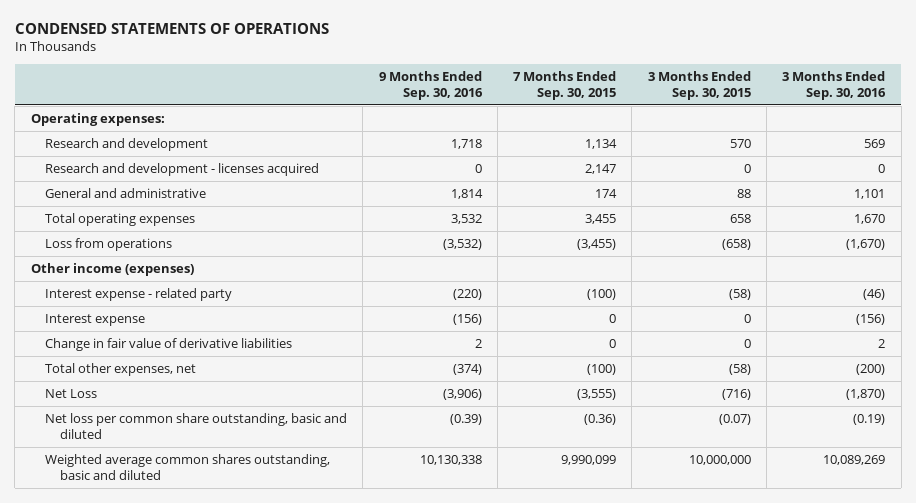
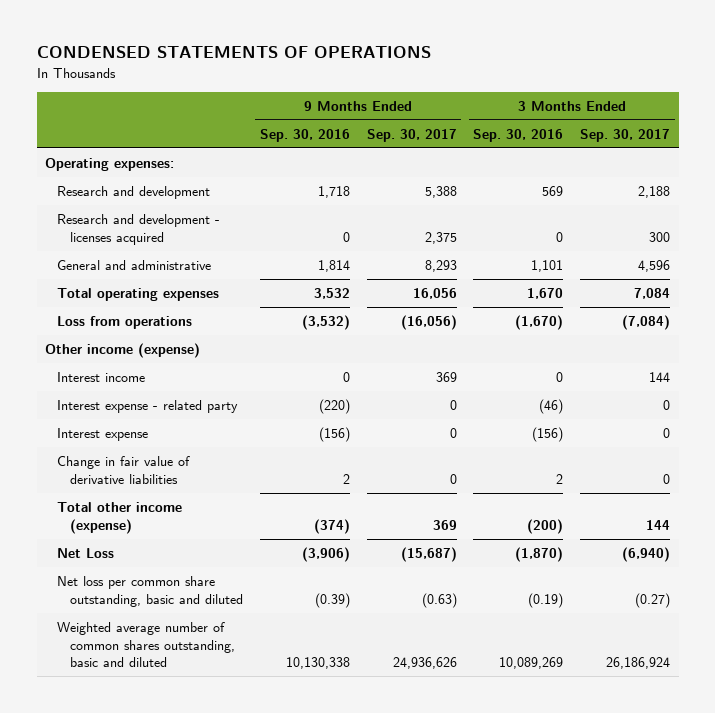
- | 9 Months Ended Sep. 30, 2016 | 7 Months Ended Sep. 30, 2015 | 3 Months Ended Sep. 30, 2015 | 3 Months Ended Sep. 30, 2016
+ | 9 Months Ended Sep. 30, 2016 | 9 Months Ended Sep. 30, 2017 | 3 Months Ended Sep. 30, 2016 | 3 Months Ended Sep. 30, 2017
- Other income (expenses)
+ Other income (expense)
+ Interest income | 0 | 369 | 0 | 144
- Total other expenses, net | (374) | (100) | (58) | (200)
+ Total other income (expense) | (374) | 369 | (200) | 144
- Weighted average common shares outstanding, basic and diluted | 10,130,338 | 9,990,099 | 10,000,000 | 10,089,269
+ Weighted average number of common shares outstanding, basic and diluted | 10,130,338 | 24,936,626 | 10,089,269 | 26,186,924

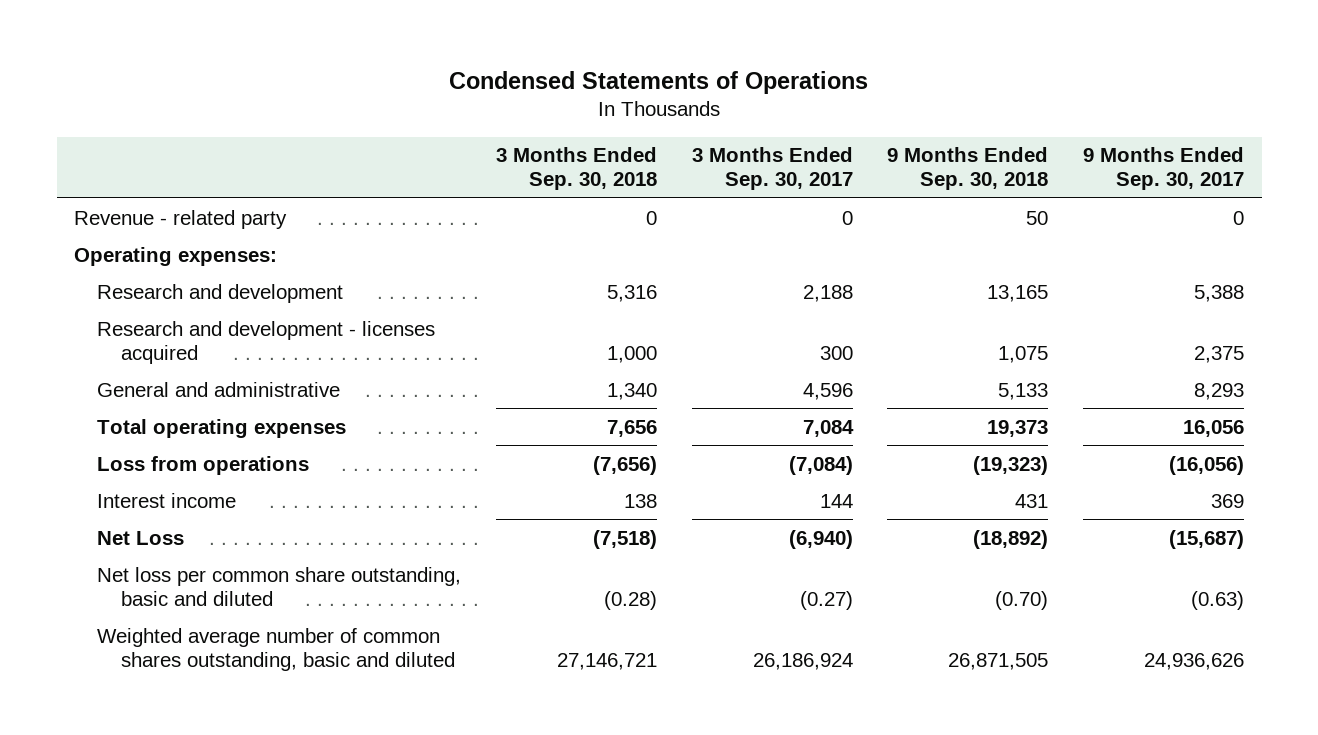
- CONDENSED STATEMENTS OF OPERATIONS
+ Condensed Statements of Operations
- | 9 Months Ended Sep. 30, 2016 | 9 Months Ended Sep. 30, 2017 | 3 Months Ended Sep. 30, 2016 | 3 Months Ended Sep. 30, 2017
+ | 3 Months Ended Sep. 30, 2018 | 3 Months Ended Sep. 30, 2017 | 9 Months Ended Sep. 30, 2018 | 9 Months Ended Sep. 30, 2017
+ Revenue - related party | 0 | 0 | 50 | 0
- Other income (expense)
- Interest expense - related party | (220) | 0 | (46) | 0
- Interest expense | (156) | 0 | (156) | 0
- Change in fair value of derivative liabilities | 2 | 0 | 2 | 0
- Total other income (expense) | (374) | 369 | (200) | 144

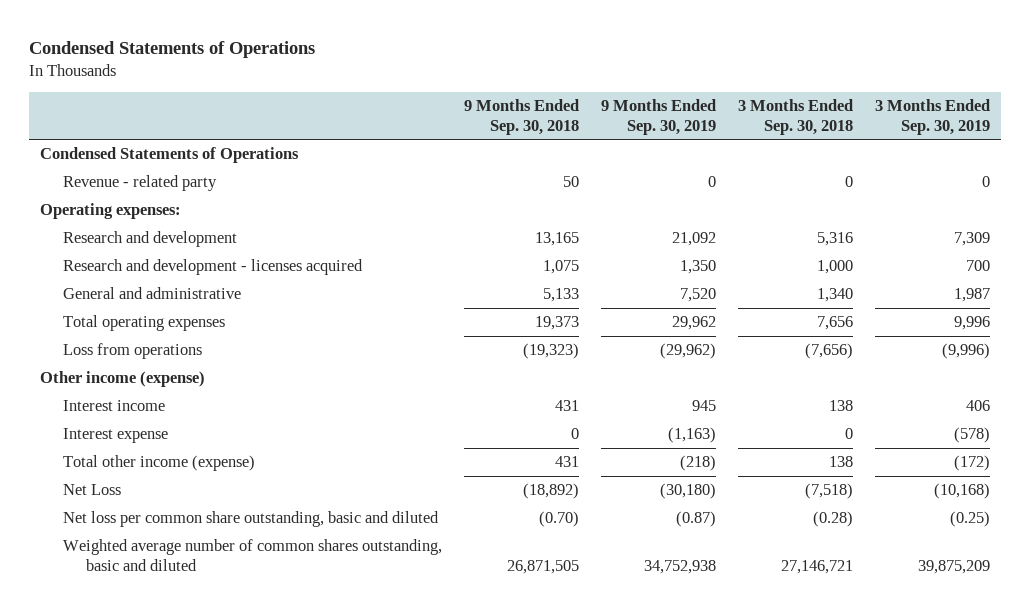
- | 3 Months Ended Sep. 30, 2018 | 3 Months Ended Sep. 30, 2017 | 9 Months Ended Sep. 30, 2018 | 9 Months Ended Sep. 30, 2017
+ | 9 Months Ended Sep. 30, 2018 | 9 Months Ended Sep. 30, 2019 | 3 Months Ended Sep. 30, 2018 | 3 Months Ended Sep. 30, 2019
+ Condensed Statements of Operations
+ Other income (expense)
+ Interest expense | 0 | (1,163) | 0 | (578)
+ Total other income (expense) | 431 | (218) | 138 | (172)

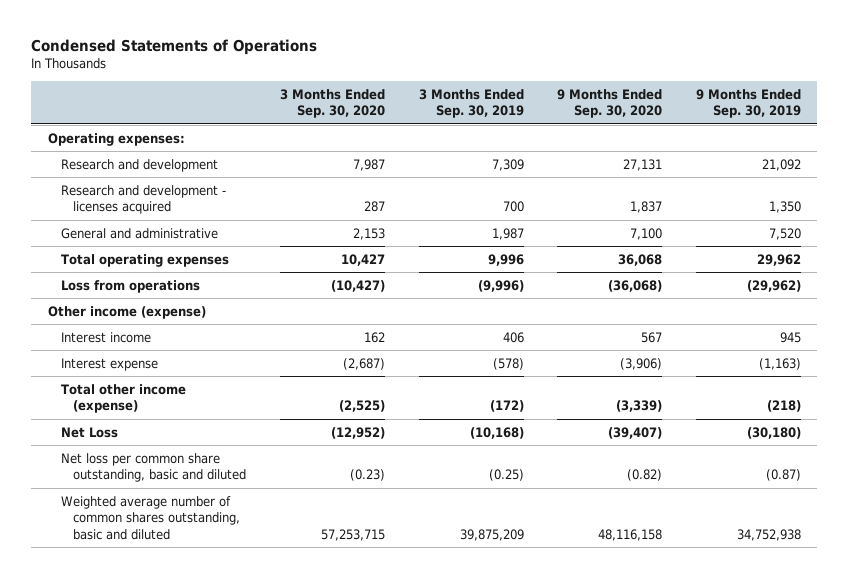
- | 9 Months Ended Sep. 30, 2018 | 9 Months Ended Sep. 30, 2019 | 3 Months Ended Sep. 30, 2018 | 3 Months Ended Sep. 30, 2019
+ | 3 Months Ended Sep. 30, 2020 | 3 Months Ended Sep. 30, 2019 | 9 Months Ended Sep. 30, 2020 | 9 Months Ended Sep. 30, 2019
- Condensed Statements of Operations
- Revenue - related party | 50 | 0 | 0 | 0

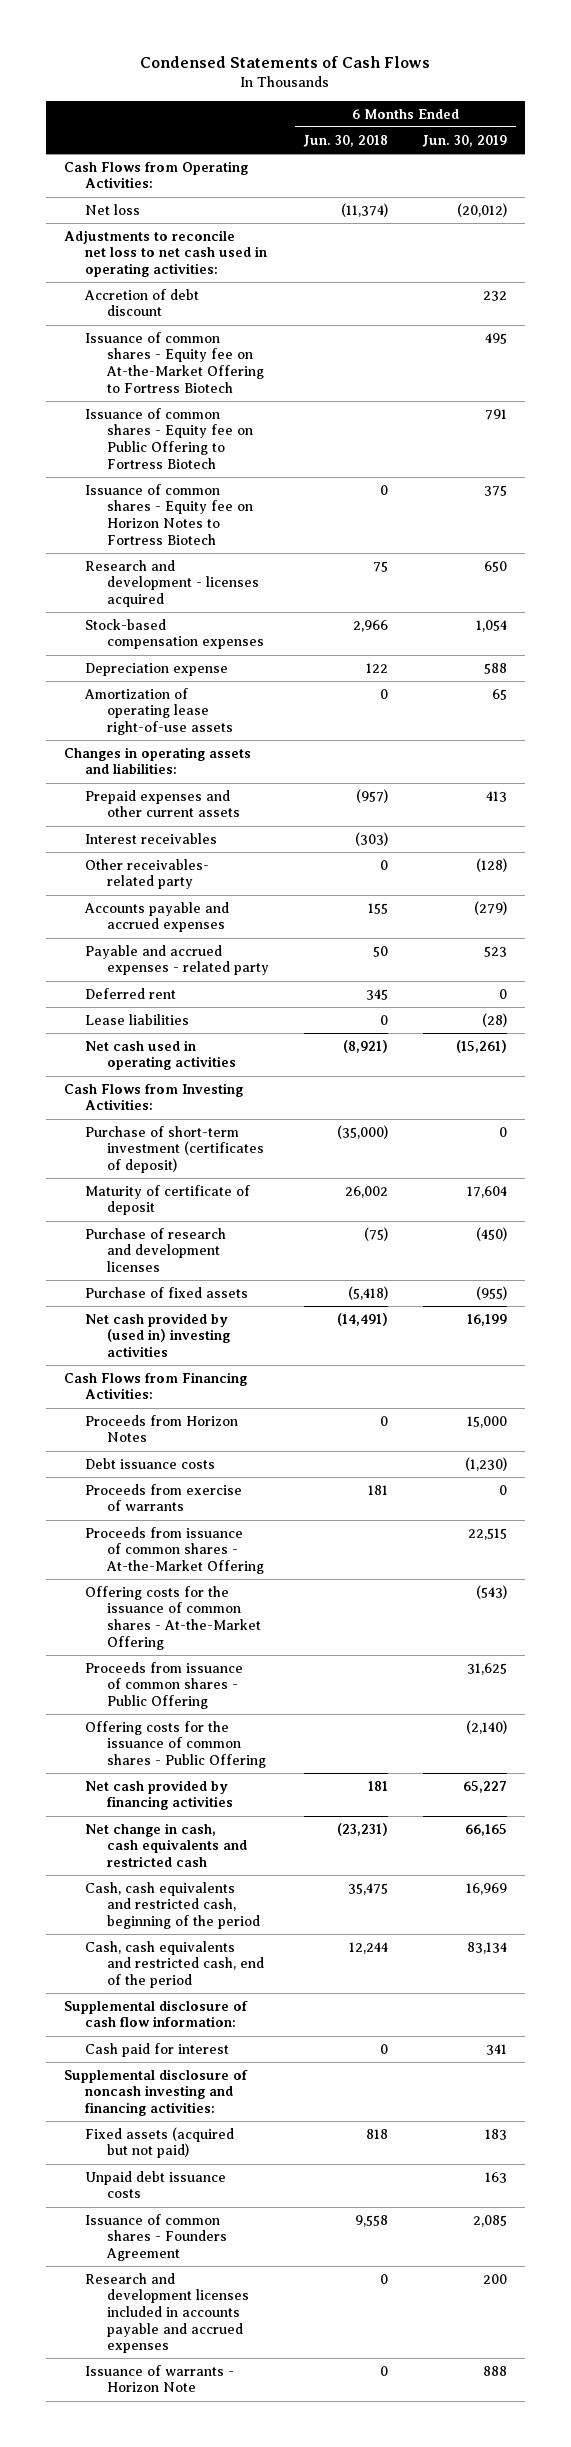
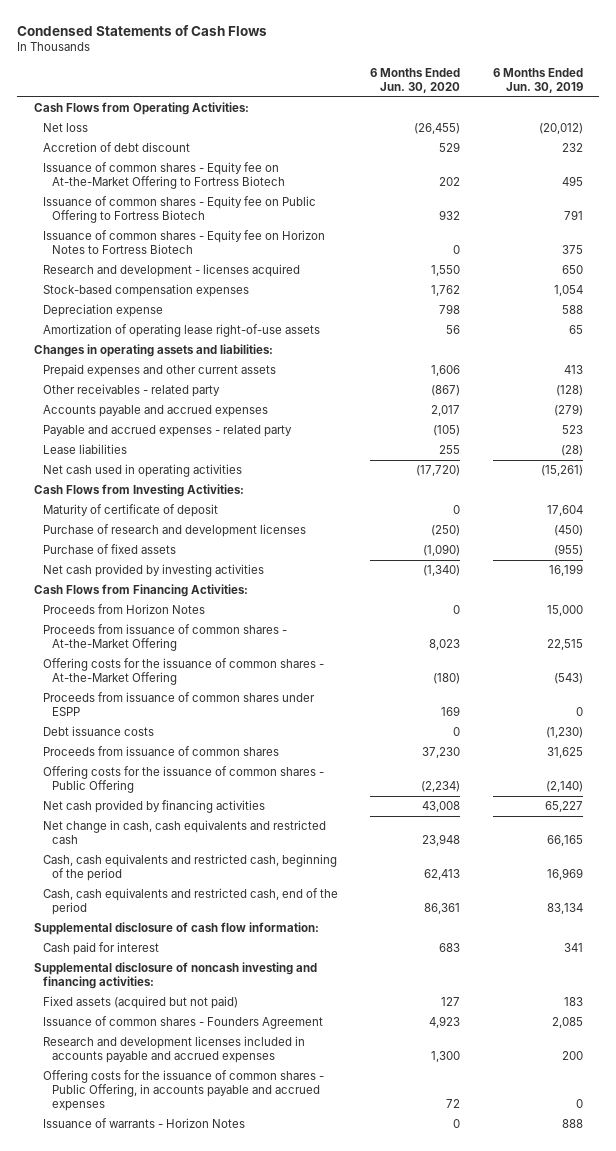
- | 6 Months Ended Jun. 30, 2018 | 6 Months Ended Jun. 30, 2019
+ | 6 Months Ended Jun. 30, 2020 | 6 Months Ended Jun. 30, 2019
- Adjustments to reconcile net loss to net cash used in operating activities:
- Interest receivables | (303) |
- Other receivables- related party | 0 | (128)
+ Other receivables - related party | (867) | (128)
- Deferred rent | 345 | 0
- Purchase of short-term investment (certificates of deposit) | (35,000) | 0
- Net cash provided by (used in) investing activities | (14,491) | 16,199
+ Net cash provided by investing activities | (1,340) | 16,199
- Proceeds from exercise of warrants | 181 | 0
- Proceeds from issuance of common shares - Public Offering | | 31,625
+ Proceeds from issuance of common shares under ESPP | 169 | 0
moved down: Debt issuance costs | 0 | (1,230)
+ Proceeds from issuance of common shares | 37,230 | 31,625
- Unpaid debt issuance costs | | 163
- Issuance of warrants - Horizon Note | 0 | 888
+ Offering costs for the issuance of common shares - Public Offering, in accounts payable and accrued expenses | 72 | 0
+ Issuance of warrants - Horizon Notes | 0 | 888

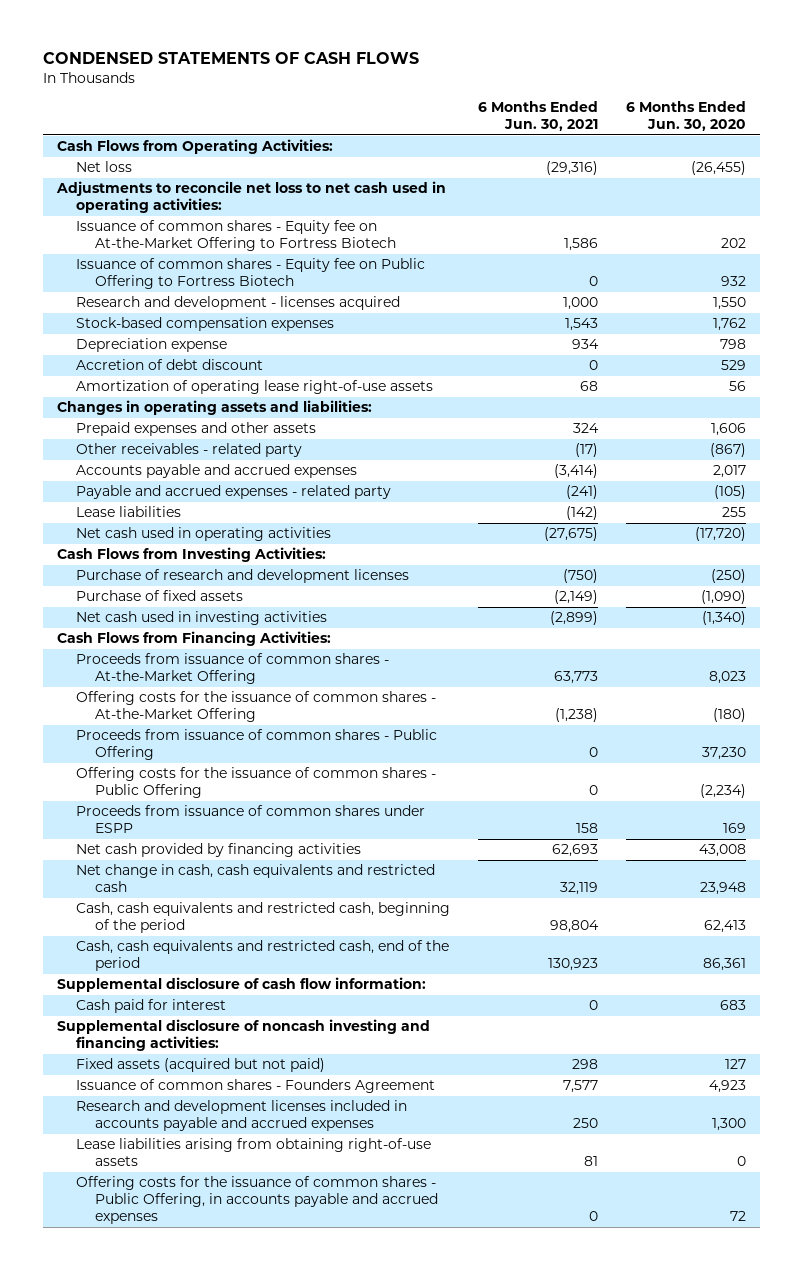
- Condensed Statements of Cash Flows
+ CONDENSED STATEMENTS OF CASH FLOWS
- | 6 Months Ended Jun. 30, 2020 | 6 Months Ended Jun. 30, 2019
+ | 6 Months Ended Jun. 30, 2021 | 6 Months Ended Jun. 30, 2020
+ Adjustments to reconcile net loss to net cash used in operating activities:
- Issuance of common shares - Equity fee on Horizon Notes to Fortress Biotech | 0 | 375
moved down: Accretion of debt discount | 0 | 529
- Prepaid expenses and other current assets | 1,606 | 413
+ Prepaid expenses and other assets | 324 | 1,606
- Maturity of certificate of deposit | 0 | 17,604
- Net cash provided by investing activities | (1,340) | 16,199
+ Net cash used in investing activities | (2,899) | (1,340)
- Proceeds from Horizon Notes | 0 | 15,000
- Debt issuance costs | 0 | (1,230)
- Proceeds from issuance of common shares | 37,230 | 31,625
+ Proceeds from issuance of common shares - Public Offering | 0 | 37,230
moved down: Proceeds from issuance of common shares under ESPP | 158 | 169
+ Lease liabilities arising from obtaining right-of-use assets | 81 | 0
- Issuance of warrants - Horizon Notes | 0 | 888

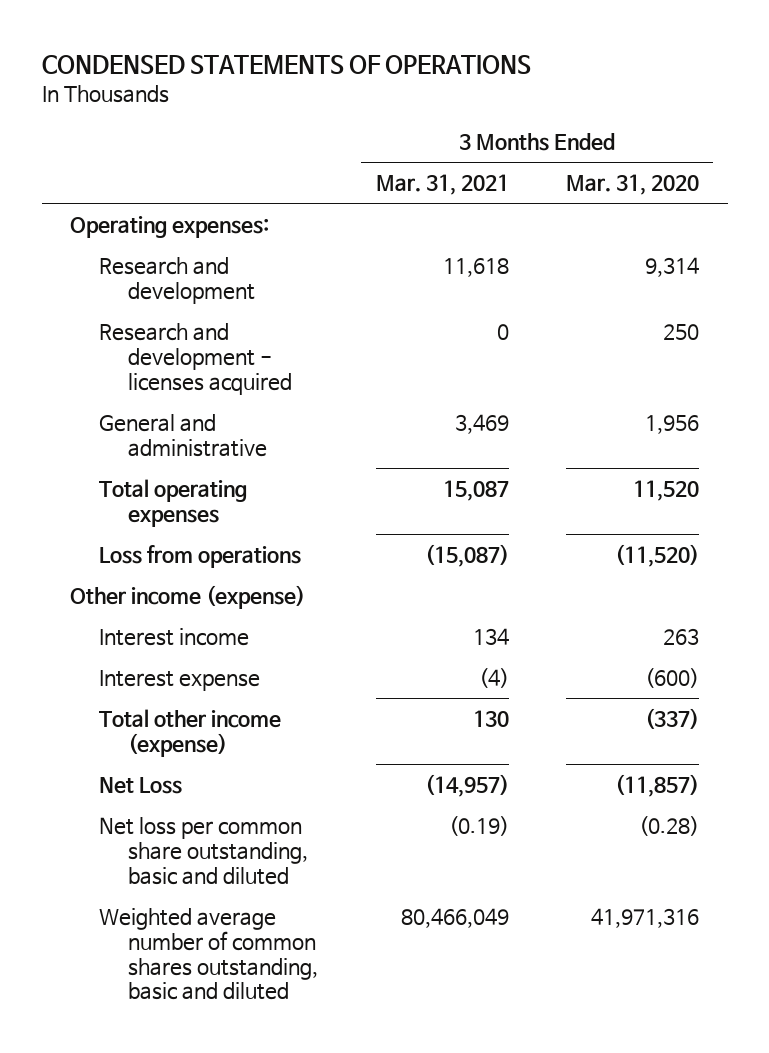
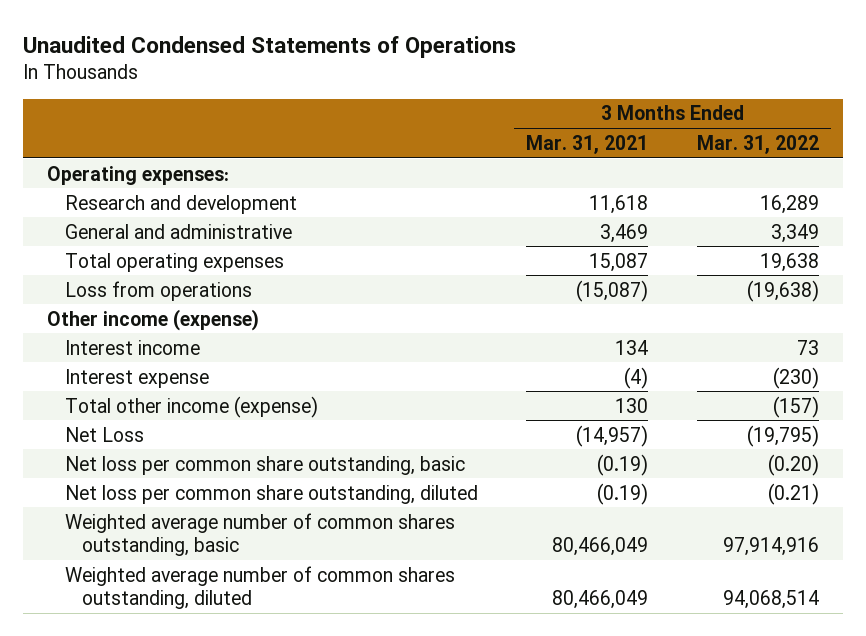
- CONDENSED STATEMENTS OF OPERATIONS
+ Unaudited Condensed Statements of Operations
- | 3 Months Ended Mar. 31, 2021 | 3 Months Ended Mar. 31, 2020
+ | 3 Months Ended Mar. 31, 2021 | 3 Months Ended Mar. 31, 2022
- Research and development - licenses acquired | 0 | 250
- Net loss per common share outstanding, basic and diluted | (0.19) | (0.28)
- Weighted average number of common shares outstanding, basic and diluted | 80,466,049 | 41,971,316
+ Net loss per common share outstanding, basic | (0.19) | (0.20)
+ Net loss per common share outstanding, diluted | (0.19) | (0.21)
+ Weighted average number of common shares outstanding, basic | 80,466,049 | 97,914,916
+ Weighted average number of common shares outstanding, diluted | 80,466,049 | 94,068,514

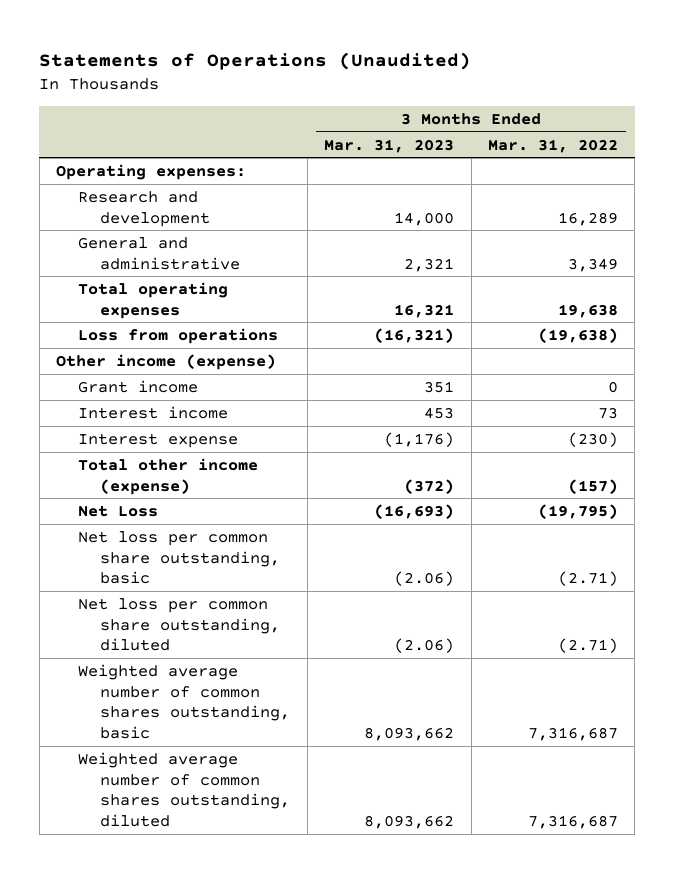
- Unaudited Condensed Statements of Operations
+ Statements of Operations (Unaudited)
- | 3 Months Ended Mar. 31, 2021 | 3 Months Ended Mar. 31, 2022
+ | 3 Months Ended Mar. 31, 2023 | 3 Months Ended Mar. 31, 2022
+ Grant income | 351 | 0
- Net loss per common share outstanding, basic | (0.19) | (0.20)
- Net loss per common share outstanding, diluted | (0.19) | (0.21)
- Weighted average number of common shares outstanding, basic | 80,466,049 | 97,914,916
- Weighted average number of common shares outstanding, diluted | 80,466,049 | 94,068,514
+ Net loss per common share outstanding, basic | (2.06) | (2.71)
+ Net loss per common share outstanding, diluted | (2.06) | (2.71)
+ Weighted average number of common shares outstanding, basic | 8,093,662 | 7,316,687
+ Weighted average number of common shares outstanding, diluted | 8,093,662 | 7,316,687

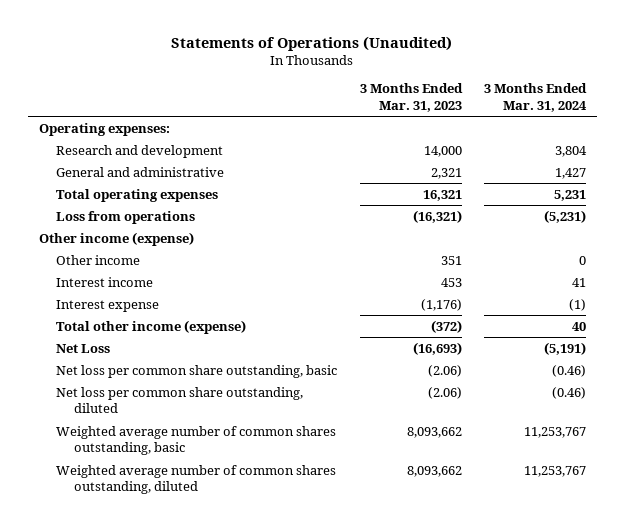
- | 3 Months Ended Mar. 31, 2023 | 3 Months Ended Mar. 31, 2022
+ | 3 Months Ended Mar. 31, 2023 | 3 Months Ended Mar. 31, 2024
- Grant income | 351 | 0
+ Other income | 351 | 0

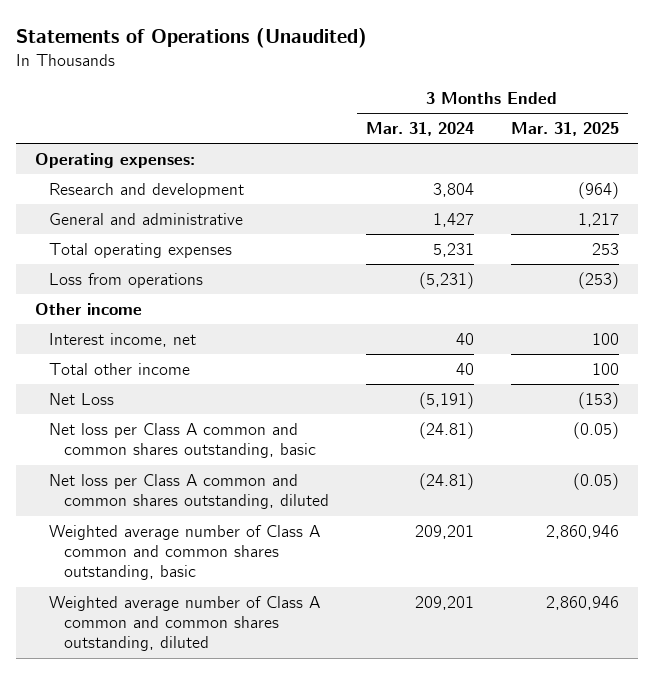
- | 3 Months Ended Mar. 31, 2023 | 3 Months Ended Mar. 31, 2024
+ | 3 Months Ended Mar. 31, 2024 | 3 Months Ended Mar. 31, 2025
- Other income (expense)
- Other income | 351 | 0
- Interest income | 453 | 41
- Interest expense | (1,176) | (1)
- Total other income (expense) | (372) | 40
+ Other income
+ Interest income, net | 40 | 100
+ Total other income | 40 | 100
- Net loss per common share outstanding, basic | (2.06) | (0.46)
- Net loss per common share outstanding, diluted | (2.06) | (0.46)
- Weighted average number of common shares outstanding, basic | 8,093,662 | 11,253,767
- Weighted average number of common shares outstanding, diluted | 8,093,662 | 11,253,767
+ Net loss per Class A common and common shares outstanding, basic | (24.81) | (0.05)
+ Net loss per Class A common and common shares outstanding, diluted | (24.81) | (0.05)
+ Weighted average number of Class A common and common shares outstanding, basic | 209,201 | 2,860,946
+ Weighted average number of Class A common and common shares outstanding, diluted | 209,201 | 2,860,946

